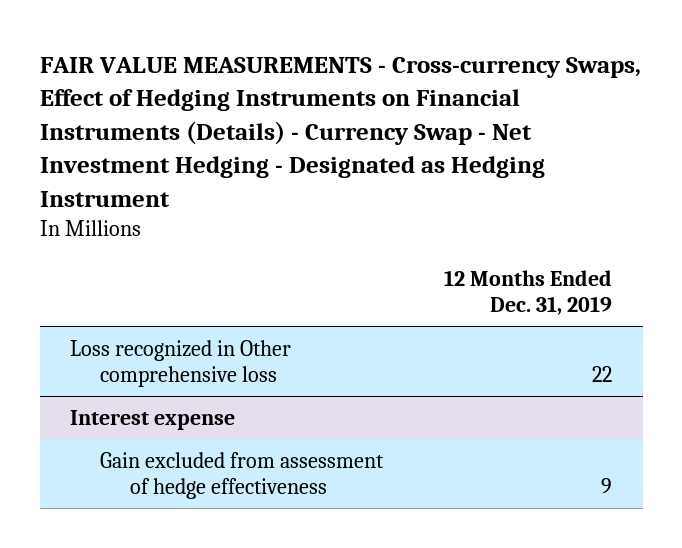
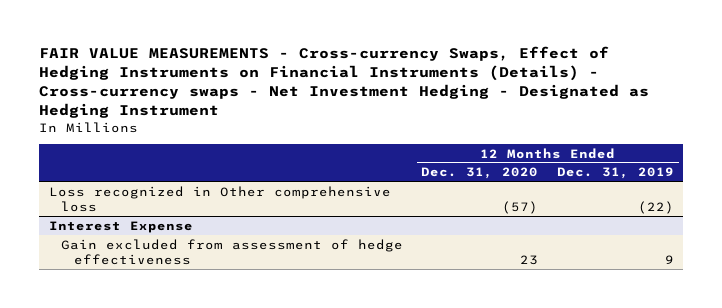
- FAIR VALUE MEASUREMENTS - Cross-currency Swaps, Effect of Hedging Instruments on Financial Instruments (Details) - Currency Swap - Net Investment Hedging - Designated as Hedging Instrument
+ FAIR VALUE MEASUREMENTS - Cross-currency Swaps, Effect of Hedging Instruments on Financial Instruments (Details) - Cross-currency swaps - Net Investment Hedging - Designated as Hedging Instrument
- | 12 Months Ended Dec. 31, 2019
+ | 12 Months Ended Dec. 31, 2020 | 12 Months Ended Dec. 31, 2019
- Loss recognized in Other comprehensive loss | 22
- Interest expense
+ Loss recognized in Other comprehensive loss | (57) | (22)
+ Interest Expense

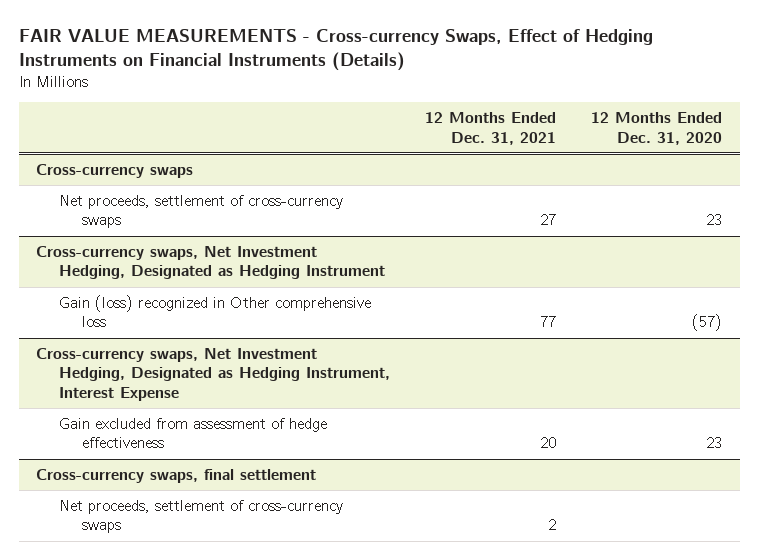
- FAIR VALUE MEASUREMENTS - Cross-currency Swaps, Effect of Hedging Instruments on Financial Instruments (Details) - Cross-currency swaps - Net Investment Hedging - Designated as Hedging Instrument
+ FAIR VALUE MEASUREMENTS - Cross-currency Swaps, Effect of Hedging Instruments on Financial Instruments (Details)
- | 12 Months Ended Dec. 31, 2020 | 12 Months Ended Dec. 31, 2019
+ | 12 Months Ended Dec. 31, 2021 | 12 Months Ended Dec. 31, 2020
- Loss recognized in Other comprehensive loss | (57) | (22)
- Interest Expense
+ Cross-currency swaps
+ Net proceeds, settlement of cross-currency swaps | 27 | 23
+ Cross-currency swaps, Net Investment Hedging, Designated as Hedging Instrument
+ Gain (loss) recognized in Other comprehensive loss | 77 | (57)
+ Cross-currency swaps, Net Investment Hedging, Designated as Hedging Instrument, Interest Expense
+ Cross-currency swaps, final settlement
+ Net proceeds, settlement of cross-currency swaps | 2 |

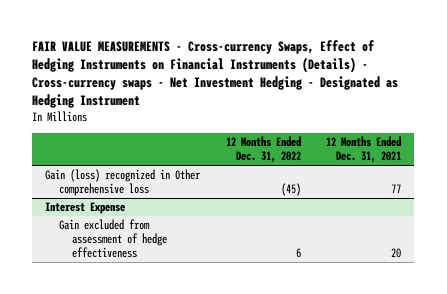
- FAIR VALUE MEASUREMENTS - Cross-currency Swaps, Effect of Hedging Instruments on Financial Instruments (Details)
+ FAIR VALUE MEASUREMENTS - Cross-currency Swaps, Effect of Hedging Instruments on Financial Instruments (Details) - Cross-currency swaps - Net Investment Hedging - Designated as Hedging Instrument
- | 12 Months Ended Dec. 31, 2021 | 12 Months Ended Dec. 31, 2020
+ | 12 Months Ended Dec. 31, 2022 | 12 Months Ended Dec. 31, 2021
- Cross-currency swaps
- Net proceeds, settlement of cross-currency swaps | 27 | 23
- Cross-currency swaps, Net Investment Hedging, Designated as Hedging Instrument
- Cross-currency swaps, Net Investment Hedging, Designated as Hedging Instrument, Interest Expense
+ Interest Expense
- Cross-currency swaps, final settlement
- Net proceeds, settlement of cross-currency swaps | 2 |

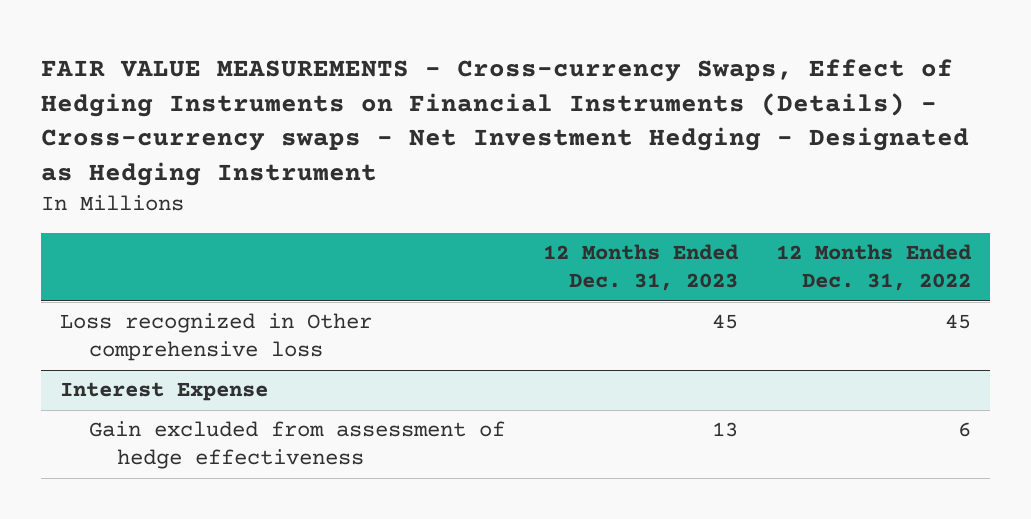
- | 12 Months Ended Dec. 31, 2022 | 12 Months Ended Dec. 31, 2021
+ | 12 Months Ended Dec. 31, 2023 | 12 Months Ended Dec. 31, 2022
- Gain (loss) recognized in Other comprehensive loss | (45) | 77
+ Loss recognized in Other comprehensive loss | 45 | 45

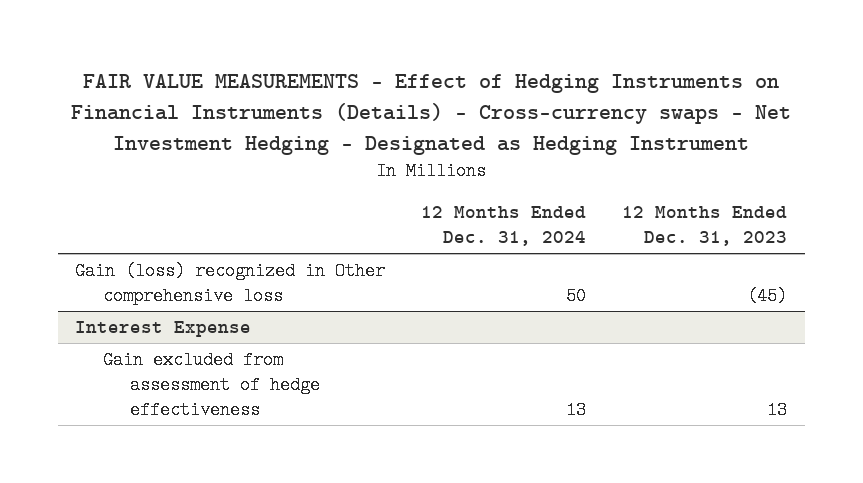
- FAIR VALUE MEASUREMENTS - Cross-currency Swaps, Effect of Hedging Instruments on Financial Instruments (Details) - Cross-currency swaps - Net Investment Hedging - Designated as Hedging Instrument
+ FAIR VALUE MEASUREMENTS - Effect of Hedging Instruments on Financial Instruments (Details) - Cross-currency swaps - Net Investment Hedging - Designated as Hedging Instrument
- | 12 Months Ended Dec. 31, 2023 | 12 Months Ended Dec. 31, 2022
+ | 12 Months Ended Dec. 31, 2024 | 12 Months Ended Dec. 31, 2023
- Loss recognized in Other comprehensive loss | 45 | 45
+ Gain (loss) recognized in Other comprehensive loss | 50 | (45)

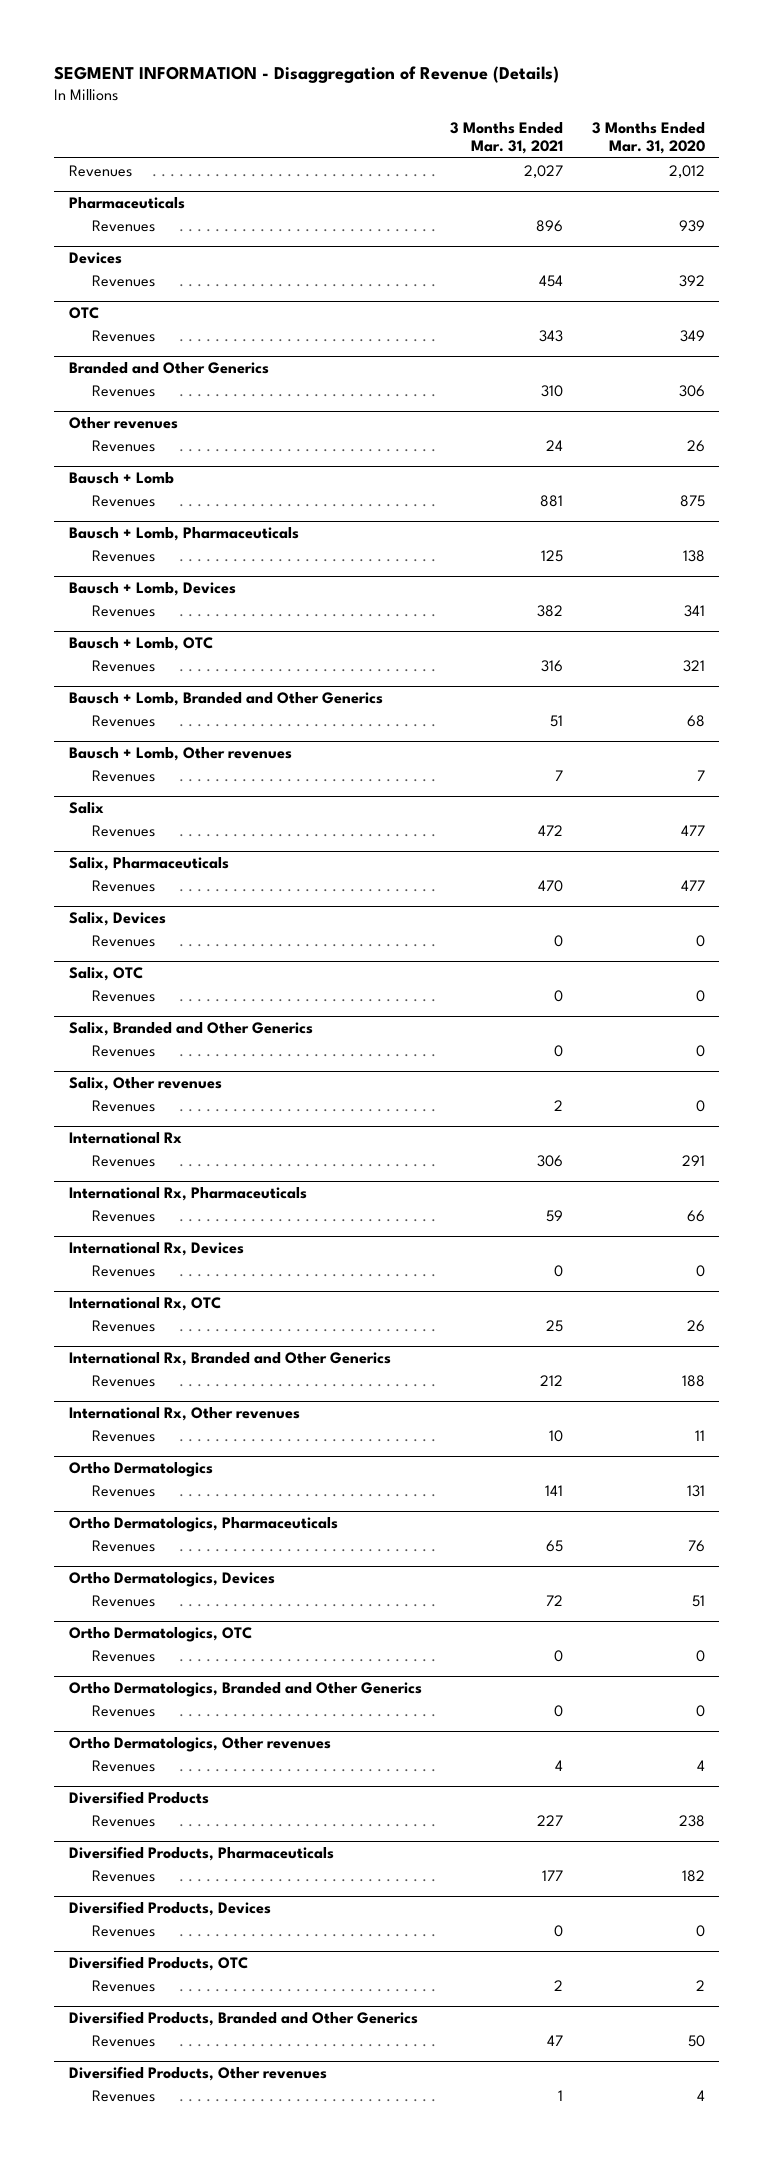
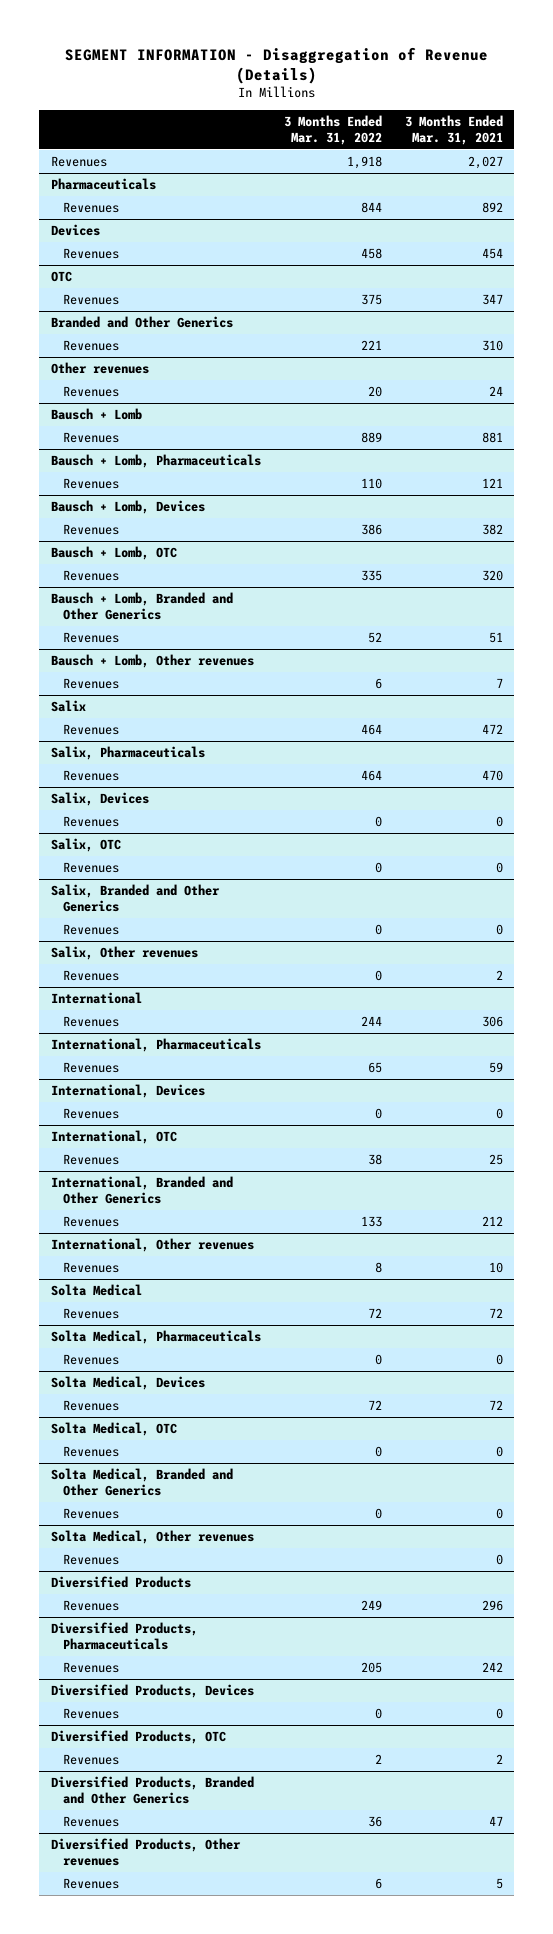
- | 3 Months Ended Mar. 31, 2021 | 3 Months Ended Mar. 31, 2020
+ | 3 Months Ended Mar. 31, 2022 | 3 Months Ended Mar. 31, 2021
@ Pharmaceuticals
- Revenues | 896 | 939
+ Revenues | 844 | 892
@ OTC
- Revenues | 343 | 349
+ Revenues | 375 | 347
@ Bausch + Lomb, Pharmaceuticals
- Revenues | 125 | 138
+ Revenues | 110 | 121
@ Bausch + Lomb, OTC
- Revenues | 316 | 321
+ Revenues | 335 | 320
- International Rx
+ International
- International Rx, Pharmaceuticals
+ International, Pharmaceuticals
- International Rx, Devices
+ International, Devices
- International Rx, OTC
+ International, OTC
- International Rx, Branded and Other Generics
+ International, Branded and Other Generics
- International Rx, Other revenues
+ International, Other revenues
- Ortho Dermatologics
- Revenues | 141 | 131
- Ortho Dermatologics, Pharmaceuticals
- Revenues | 65 | 76
- Ortho Dermatologics, Devices
+ Solta Medical
- Ortho Dermatologics, OTC
+ Solta Medical, Pharmaceuticals
- Ortho Dermatologics, Branded and Other Generics
+ Solta Medical, Devices
+ Revenues | 72 | 72
+ Solta Medical, OTC
- Ortho Dermatologics, Other revenues
- Revenues | 4 | 4
+ Solta Medical, Branded and Other Generics
+ Revenues | 0 | 0
+ Solta Medical, Other revenues
+ Revenues | | 0
@ Diversified Products
- Revenues | 227 | 238
+ Revenues | 249 | 296
@ Diversified Products, Pharmaceuticals
- Revenues | 177 | 182
+ Revenues | 205 | 242
@ Diversified Products, Other revenues
- Revenues | 1 | 4
+ Revenues | 6 | 5

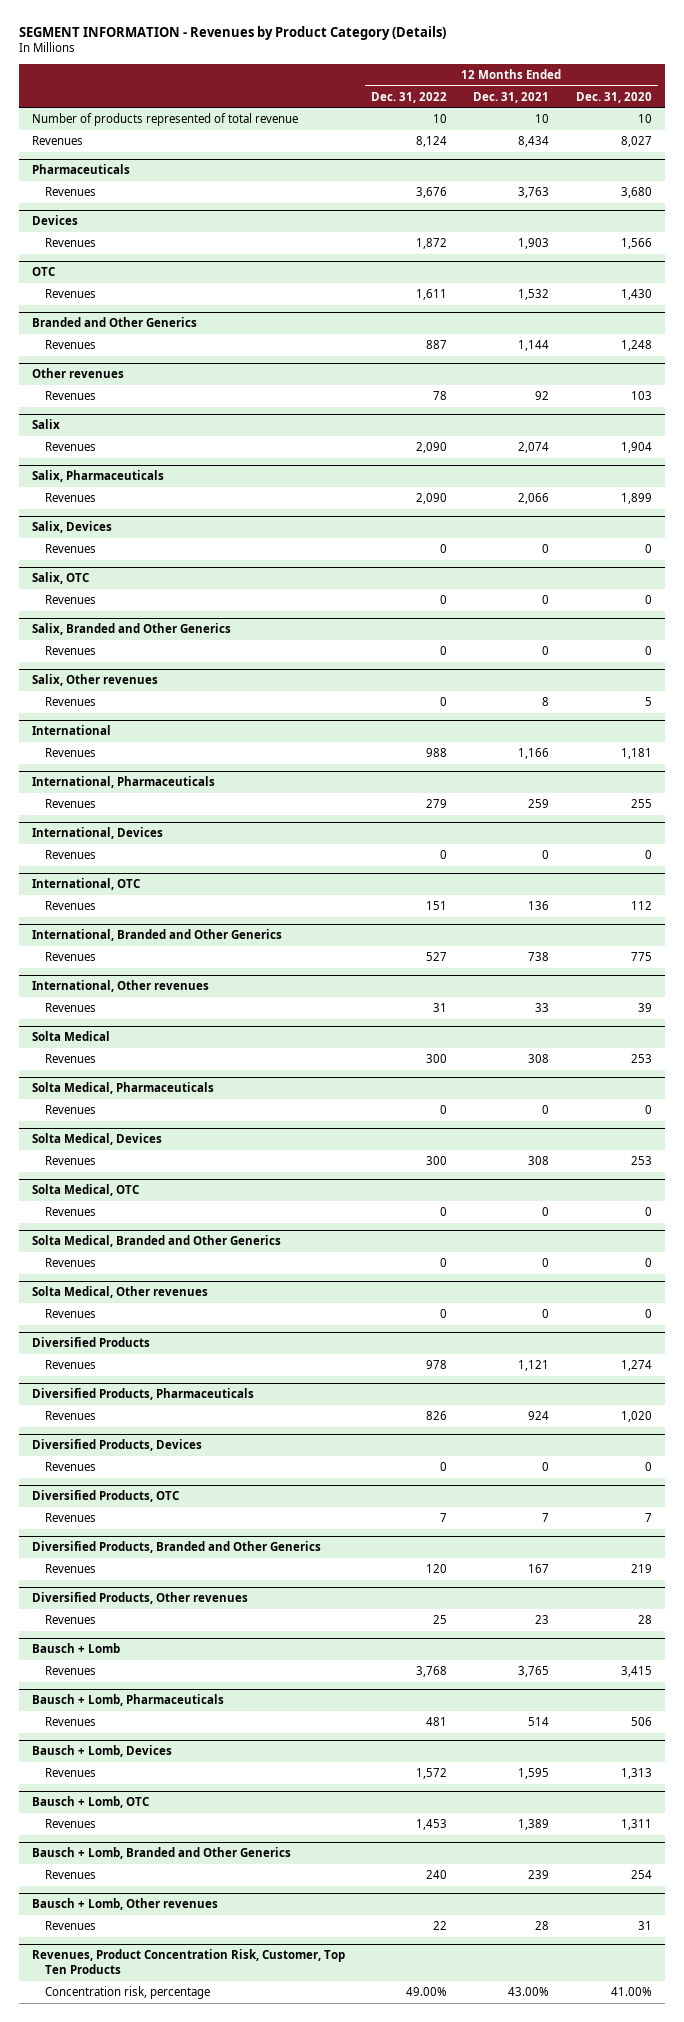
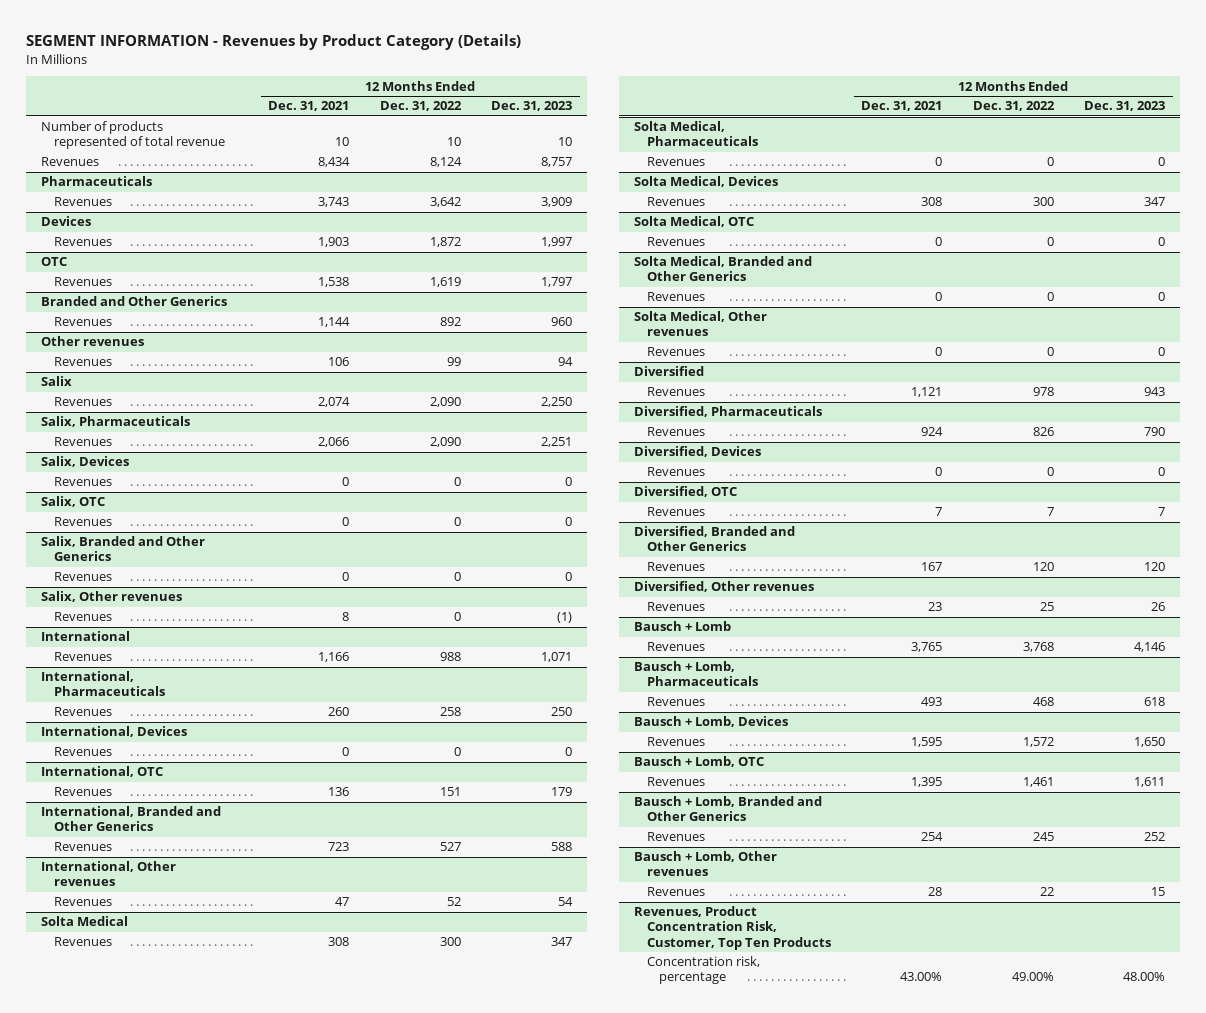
- | 12 Months Ended Dec. 31, 2022 | 12 Months Ended Dec. 31, 2021 | 12 Months Ended Dec. 31, 2020
+ | 12 Months Ended Dec. 31, 2021 | 12 Months Ended Dec. 31, 2022 | 12 Months Ended Dec. 31, 2023
@ Pharmaceuticals
- Revenues | 3,676 | 3,763 | 3,680
+ Revenues | 3,743 | 3,642 | 3,909
@ OTC
- Revenues | 1,611 | 1,532 | 1,430
+ Revenues | 1,538 | 1,619 | 1,797
@ Branded and Other Generics
- Revenues | 887 | 1,144 | 1,248
+ Revenues | 1,144 | 892 | 960
@ Other revenues
- Revenues | 78 | 92 | 103
+ Revenues | 106 | 99 | 94
@ International, Pharmaceuticals
- Revenues | 279 | 259 | 255
+ Revenues | 260 | 258 | 250
@ International, Branded and Other Generics
- Revenues | 527 | 738 | 775
+ Revenues | 723 | 527 | 588
@ International, Other revenues
- Revenues | 31 | 33 | 39
+ Revenues | 47 | 52 | 54
- Diversified Products
+ Diversified
- Diversified Products, Pharmaceuticals
+ Diversified, Pharmaceuticals
- Diversified Products, Devices
+ Diversified, Devices
- Diversified Products, OTC
+ Diversified, OTC
- Diversified Products, Branded and Other Generics
+ Diversified, Branded and Other Generics
- Diversified Products, Other revenues
+ Diversified, Other revenues
@ Bausch + Lomb, Pharmaceuticals
- Revenues | 481 | 514 | 506
+ Revenues | 493 | 468 | 618
@ Bausch + Lomb, OTC
- Revenues | 1,453 | 1,389 | 1,311
+ Revenues | 1,395 | 1,461 | 1,611
@ Bausch + Lomb, Branded and Other Generics
- Revenues | 240 | 239 | 254
+ Revenues | 254 | 245 | 252

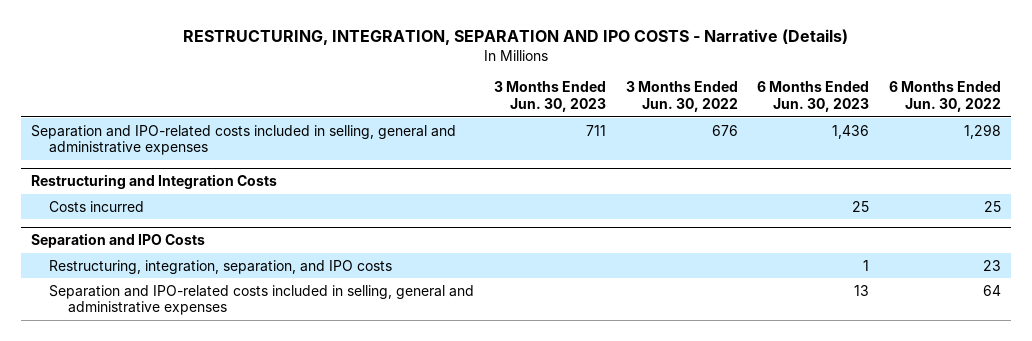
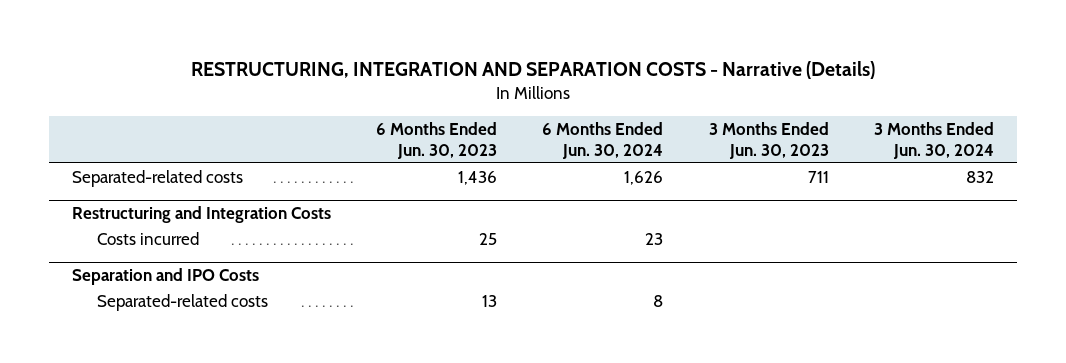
- RESTRUCTURING, INTEGRATION, SEPARATION AND IPO COSTS - Narrative (Details)
+ RESTRUCTURING, INTEGRATION AND SEPARATION COSTS - Narrative (Details)
- | 3 Months Ended Jun. 30, 2023 | 3 Months Ended Jun. 30, 2022 | 6 Months Ended Jun. 30, 2023 | 6 Months Ended Jun. 30, 2022
+ | 6 Months Ended Jun. 30, 2023 | 6 Months Ended Jun. 30, 2024 | 3 Months Ended Jun. 30, 2023 | 3 Months Ended Jun. 30, 2024
- Separation and IPO-related costs included in selling, general and administrative expenses | 711 | 676 | 1,436 | 1,298
+ Separated-related costs | 1,436 | 1,626 | 711 | 832
@ Separation and IPO Costs
- Restructuring, integration, separation, and IPO costs | | | 1 | 23
- Separation and IPO-related costs included in selling, general and administrative expenses | | | 13 | 64
+ Separated-related costs | 13 | 8 | |

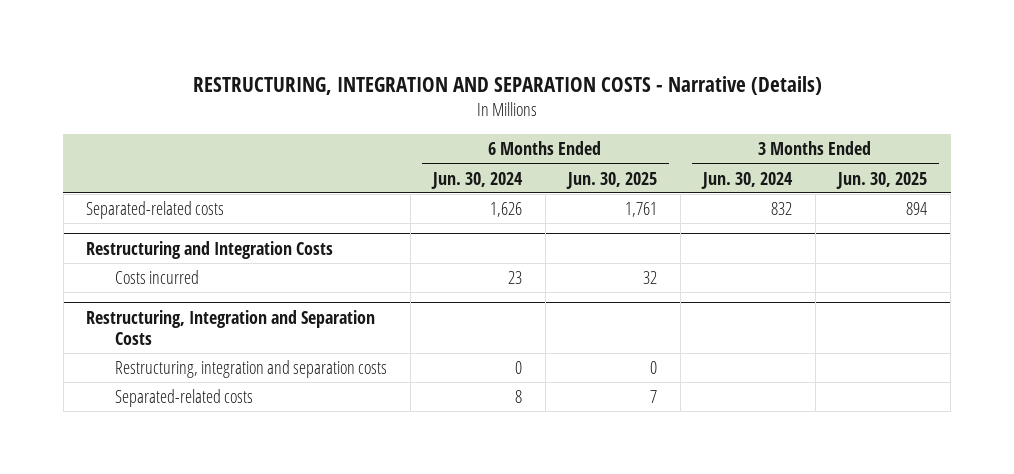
- | 6 Months Ended Jun. 30, 2023 | 6 Months Ended Jun. 30, 2024 | 3 Months Ended Jun. 30, 2023 | 3 Months Ended Jun. 30, 2024
+ | 6 Months Ended Jun. 30, 2024 | 6 Months Ended Jun. 30, 2025 | 3 Months Ended Jun. 30, 2024 | 3 Months Ended Jun. 30, 2025
- Separation and IPO Costs
+ Restructuring, Integration and Separation Costs
+ Restructuring, integration and separation costs | 0 | 0 | |

